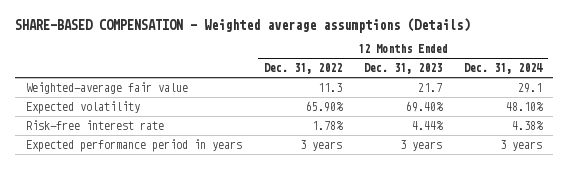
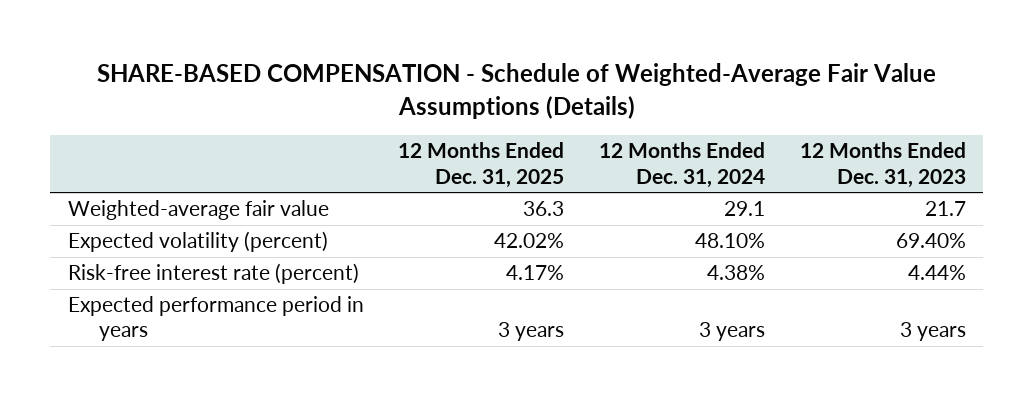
- SHARE-BASED COMPENSATION - Weighted average assumptions (Details)
+ SHARE-BASED COMPENSATION - Schedule of Weighted-Average Fair Value Assumptions (Details)
- | 12 Months Ended Dec. 31, 2022 | 12 Months Ended Dec. 31, 2023 | 12 Months Ended Dec. 31, 2024
+ | 12 Months Ended Dec. 31, 2025 | 12 Months Ended Dec. 31, 2024 | 12 Months Ended Dec. 31, 2023
- Expected volatility | 65.90% | 69.40% | 48.10%
- Risk-free interest rate | 1.78% | 4.44% | 4.38%
+ Expected volatility (percent) | 42.02% | 48.10% | 69.40%
+ Risk-free interest rate (percent) | 4.17% | 4.38% | 4.44%

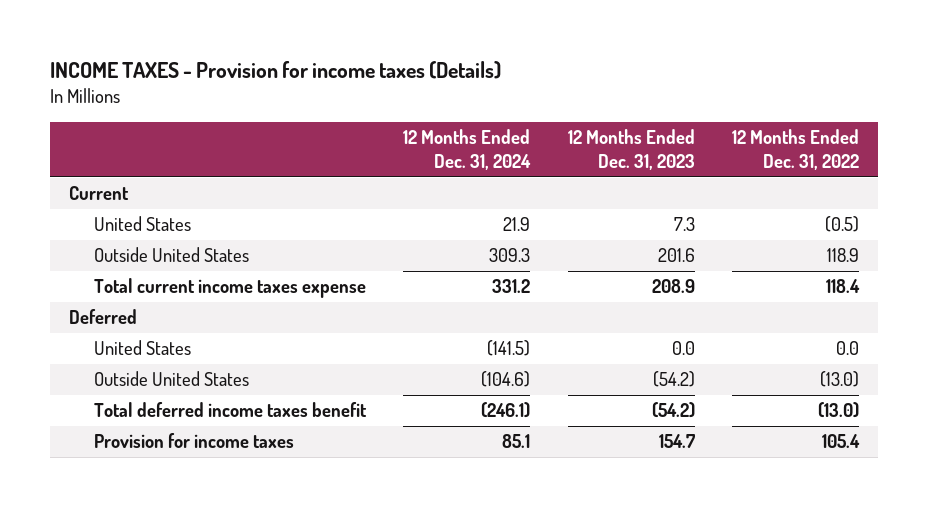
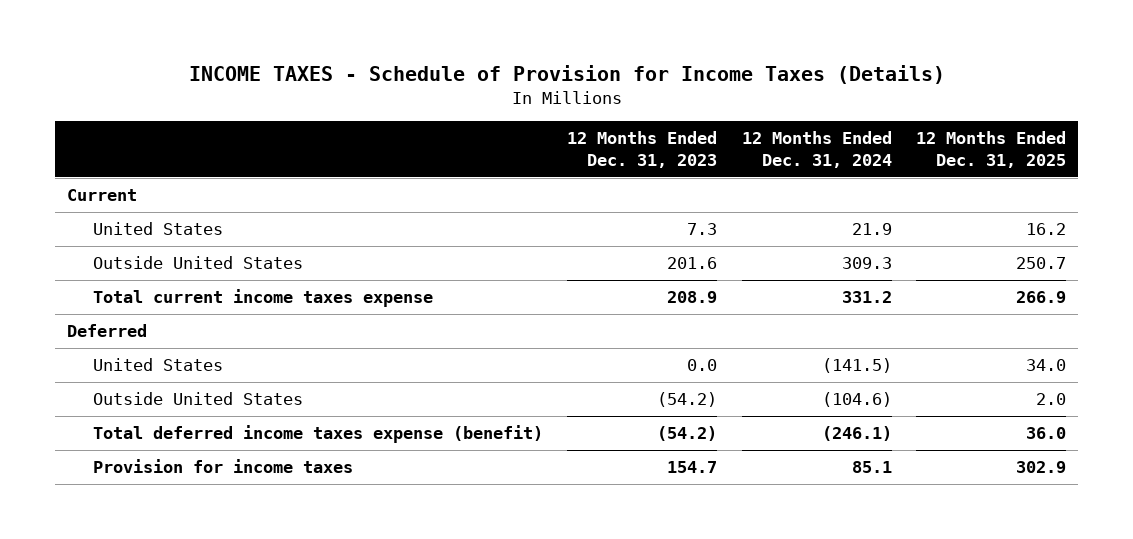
- INCOME TAXES - Provision for income taxes (Details)
+ INCOME TAXES - Schedule of Provision for Income Taxes (Details)
- | 12 Months Ended Dec. 31, 2024 | 12 Months Ended Dec. 31, 2023 | 12 Months Ended Dec. 31, 2022
+ | 12 Months Ended Dec. 31, 2023 | 12 Months Ended Dec. 31, 2024 | 12 Months Ended Dec. 31, 2025
- Total deferred income taxes benefit | (246.1) | (54.2) | (13.0)
+ Total deferred income taxes expense (benefit) | (54.2) | (246.1) | 36.0

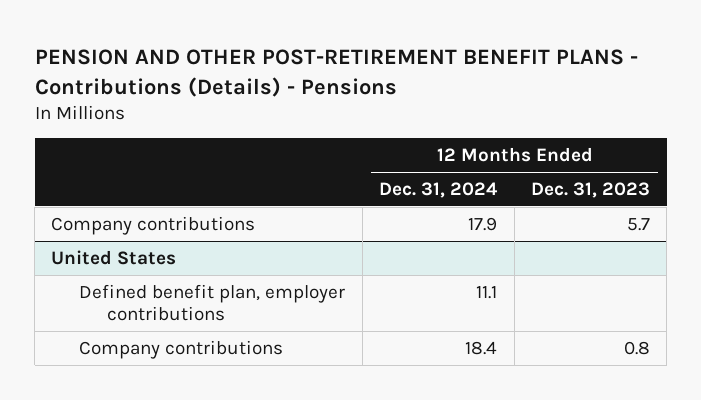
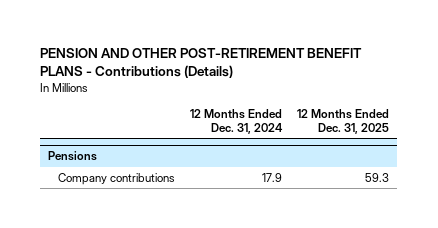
- PENSION AND OTHER POST-RETIREMENT BENEFIT PLANS - Contributions (Details) - Pensions
+ PENSION AND OTHER POST-RETIREMENT BENEFIT PLANS - Contributions (Details)
- | 12 Months Ended Dec. 31, 2024 | 12 Months Ended Dec. 31, 2023
+ | 12 Months Ended Dec. 31, 2024 | 12 Months Ended Dec. 31, 2025
+ Pensions
- United States
- Defined benefit plan, employer contributions | 11.1 |
- Company contributions | 18.4 | 0.8

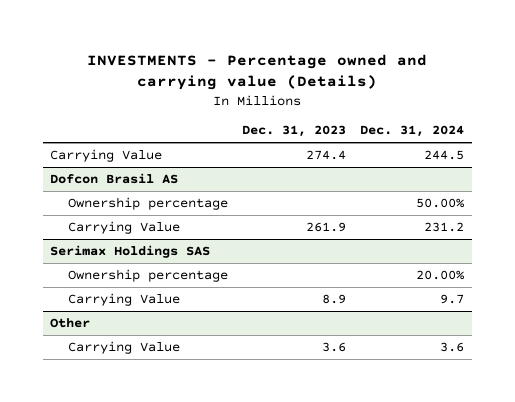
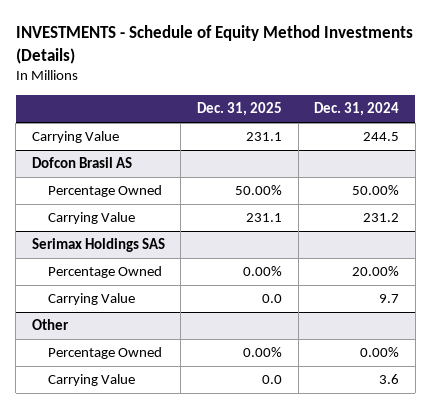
- INVESTMENTS - Percentage owned and carrying value (Details)
+ INVESTMENTS - Schedule of Equity Method Investments (Details)
- | Dec. 31, 2023 | Dec. 31, 2024
+ | Dec. 31, 2025 | Dec. 31, 2024
@ Dofcon Brasil AS
- Ownership percentage | | 50.00%
+ Percentage Owned | 50.00% | 50.00%
@ Serimax Holdings SAS
- Ownership percentage | | 20.00%
+ Percentage Owned | 0.00% | 20.00%
@ Other
+ Percentage Owned | 0.00% | 0.00%

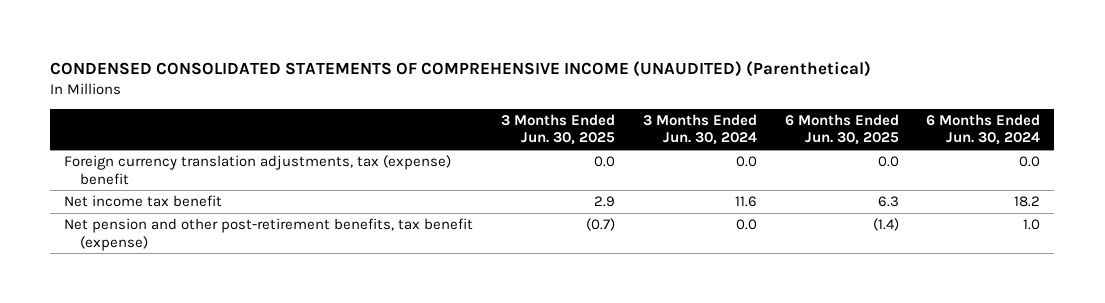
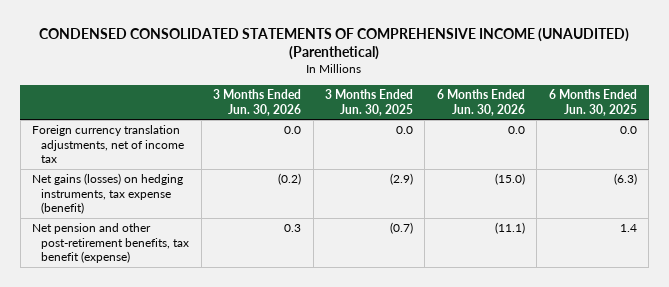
- | 3 Months Ended Jun. 30, 2025 | 3 Months Ended Jun. 30, 2024 | 6 Months Ended Jun. 30, 2025 | 6 Months Ended Jun. 30, 2024
+ | 3 Months Ended Jun. 30, 2026 | 3 Months Ended Jun. 30, 2025 | 6 Months Ended Jun. 30, 2026 | 6 Months Ended Jun. 30, 2025
- Foreign currency translation adjustments, tax (expense) benefit | 0.0 | 0.0 | 0.0 | 0.0
- Net income tax benefit | 2.9 | 11.6 | 6.3 | 18.2
- Net pension and other post-retirement benefits, tax benefit (expense) | (0.7) | 0.0 | (1.4) | 1.0
+ Foreign currency translation adjustments, net of income tax | 0.0 | 0.0 | 0.0 | 0.0
+ Net gains (losses) on hedging instruments, tax expense (benefit) | (0.2) | (2.9) | (15.0) | (6.3)
+ Net pension and other post-retirement benefits, tax benefit (expense) | 0.3 | (0.7) | (11.1) | 1.4

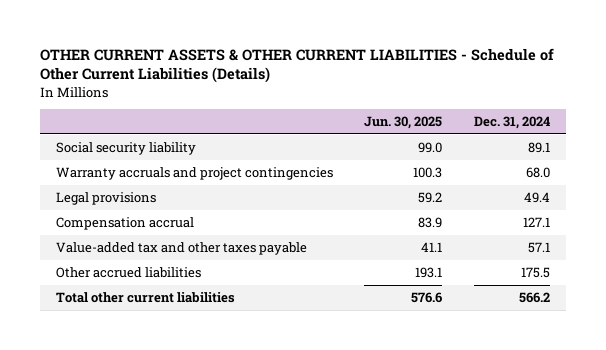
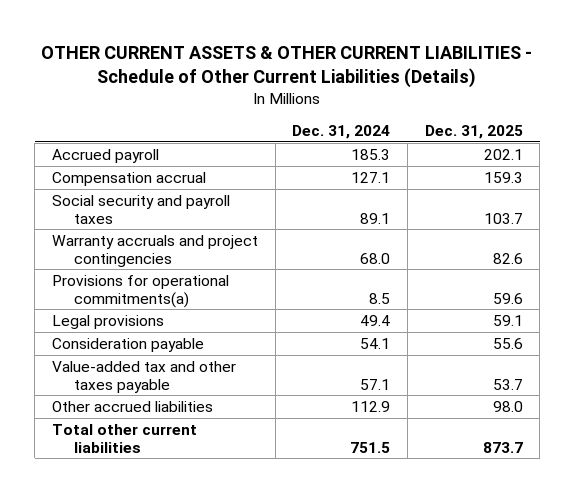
- | Jun. 30, 2025 | Dec. 31, 2024
+ | Dec. 31, 2024 | Dec. 31, 2025
- Social security liability | 99.0 | 89.1
+ Accrued payroll | 185.3 | 202.1
moved up: Compensation accrual | 127.1 | 159.3
+ Social security and payroll taxes | 89.1 | 103.7
+ Provisions for operational commitments(a) | 8.5 | 59.6
+ Consideration payable | 54.1 | 55.6
- Other accrued liabilities | 193.1 | 175.5
- Total other current liabilities | 576.6 | 566.2
+ Other accrued liabilities | 112.9 | 98.0
+ Total other current liabilities | 751.5 | 873.7

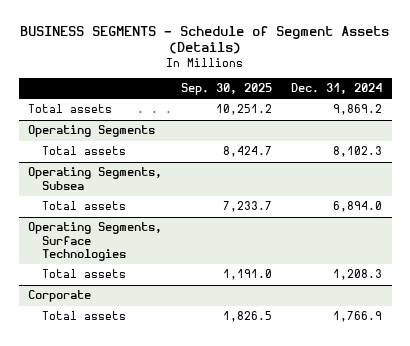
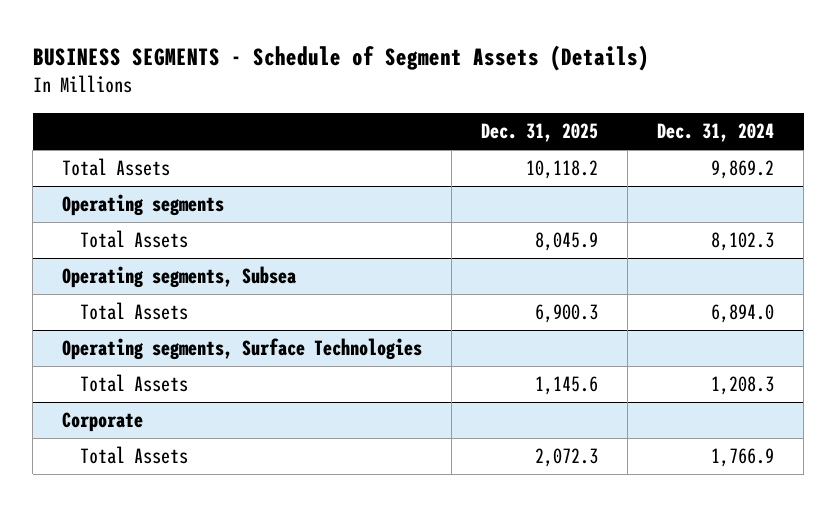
- | Sep. 30, 2025 | Dec. 31, 2024
+ | Dec. 31, 2025 | Dec. 31, 2024
- Total assets | 10,251.2 | 9,869.2
- Operating Segments
- Total assets | 8,424.7 | 8,102.3
- Operating Segments, Subsea
- Total assets | 7,233.7 | 6,894.0
- Operating Segments, Surface Technologies
- Total assets | 1,191.0 | 1,208.3
+ Total Assets | 10,118.2 | 9,869.2
+ Operating segments
+ Total Assets | 8,045.9 | 8,102.3
+ Operating segments, Subsea
+ Total Assets | 6,900.3 | 6,894.0
+ Operating segments, Surface Technologies
+ Total Assets | 1,145.6 | 1,208.3
@ Corporate
- Total assets | 1,826.5 | 1,766.9
+ Total Assets | 2,072.3 | 1,766.9

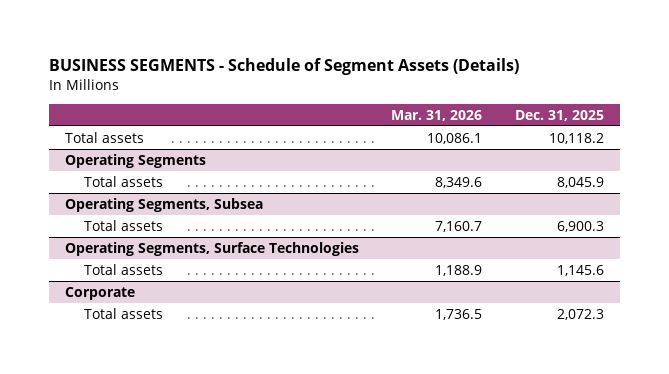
- | Dec. 31, 2025 | Dec. 31, 2024
+ | Mar. 31, 2026 | Dec. 31, 2025
- Total Assets | 10,118.2 | 9,869.2
- Operating segments
- Total Assets | 8,045.9 | 8,102.3
- Operating segments, Subsea
- Total Assets | 6,900.3 | 6,894.0
- Operating segments, Surface Technologies
- Total Assets | 1,145.6 | 1,208.3
+ Total assets | 10,086.1 | 10,118.2
+ Operating Segments
+ Total assets | 8,349.6 | 8,045.9
+ Operating Segments, Subsea
+ Total assets | 7,160.7 | 6,900.3
+ Operating Segments, Surface Technologies
+ Total assets | 1,188.9 | 1,145.6
@ Corporate
- Total Assets | 2,072.3 | 1,766.9
+ Total assets | 1,736.5 | 2,072.3

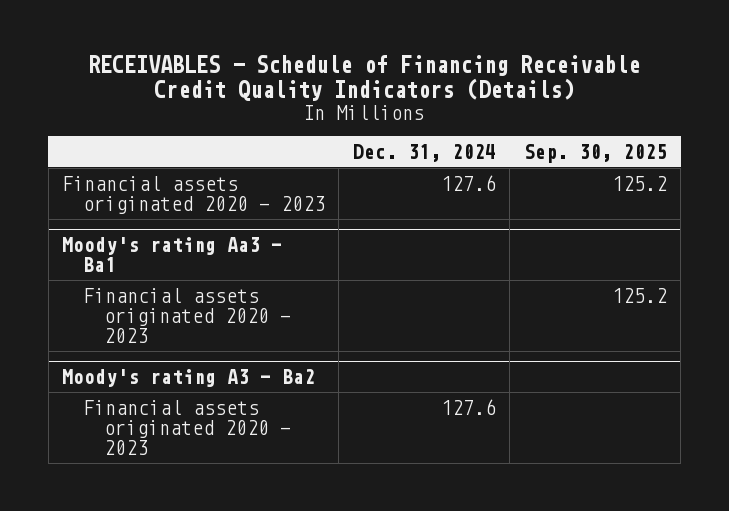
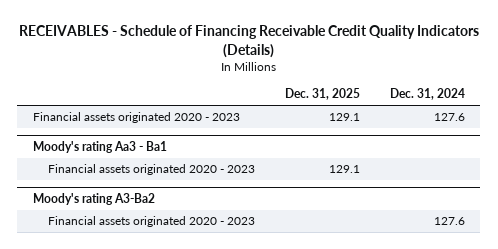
- | Dec. 31, 2024 | Sep. 30, 2025
+ | Dec. 31, 2025 | Dec. 31, 2024
- Moody's rating A3 - Ba2
+ Moody's rating A3-Ba2

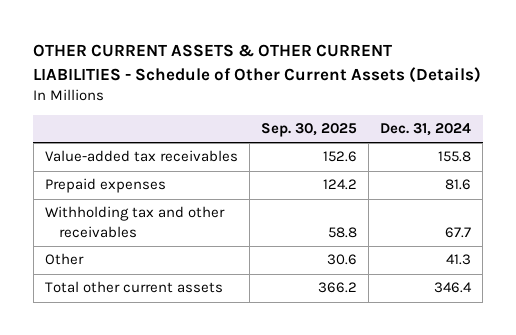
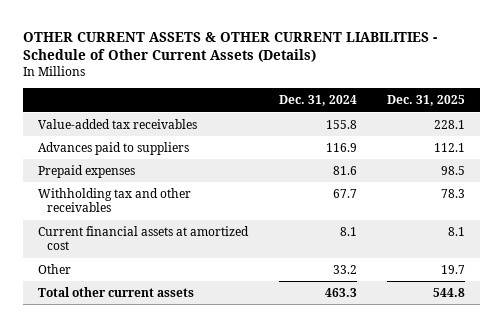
- | Sep. 30, 2025 | Dec. 31, 2024
+ | Dec. 31, 2024 | Dec. 31, 2025
+ Advances paid to suppliers | 116.9 | 112.1
- Other | 30.6 | 41.3
- Total other current assets | 366.2 | 346.4
+ Current financial assets at amortized cost | 8.1 | 8.1
+ Other | 33.2 | 19.7
+ Total other current assets | 463.3 | 544.8

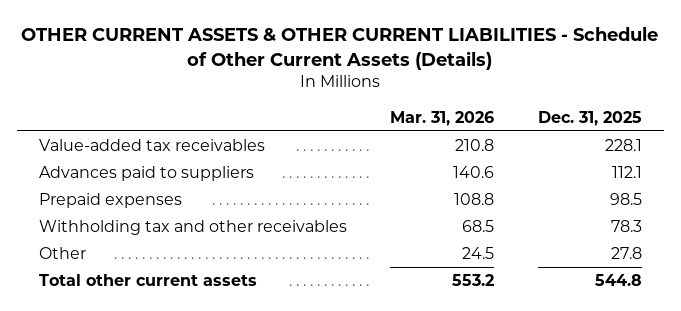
- | Dec. 31, 2024 | Dec. 31, 2025
+ | Mar. 31, 2026 | Dec. 31, 2025
- Current financial assets at amortized cost | 8.1 | 8.1
- Other | 33.2 | 19.7
+ Other | 24.5 | 27.8

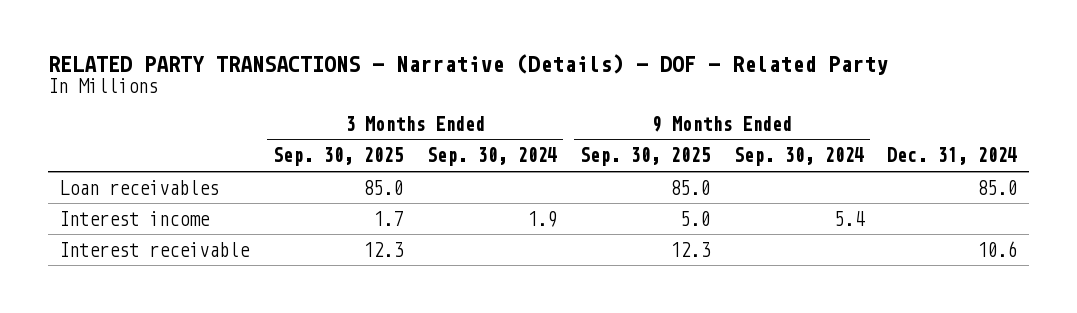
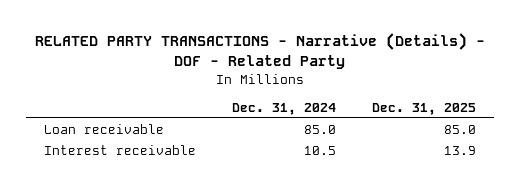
- | 3 Months Ended Sep. 30, 2025 | 3 Months Ended Sep. 30, 2024 | 9 Months Ended Sep. 30, 2025 | 9 Months Ended Sep. 30, 2024 | Dec. 31, 2024
+ | Dec. 31, 2024 | Dec. 31, 2025
- Loan receivables | 85.0 | | 85.0 | | 85.0
- Interest income | 1.7 | 1.9 | 5.0 | 5.4 |
- Interest receivable | 12.3 | | 12.3 | | 10.6
+ Loan receivable | 85.0 | 85.0
+ Interest receivable | 10.5 | 13.9

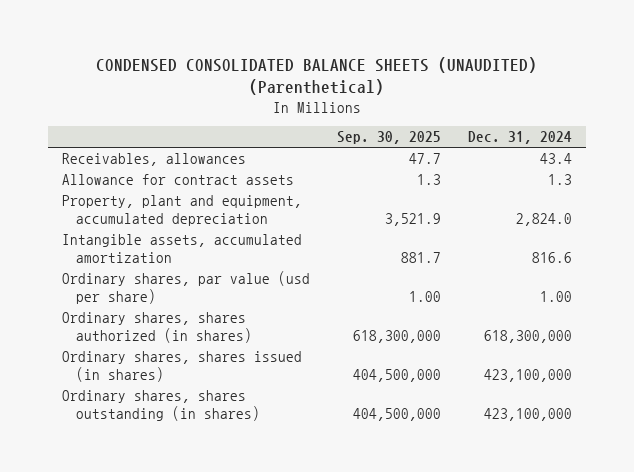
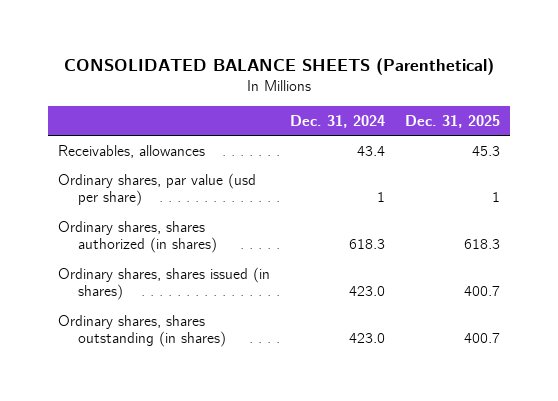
- CONDENSED CONSOLIDATED BALANCE SHEETS (UNAUDITED) (Parenthetical)
+ CONSOLIDATED BALANCE SHEETS (Parenthetical)
- | Sep. 30, 2025 | Dec. 31, 2024
+ | Dec. 31, 2024 | Dec. 31, 2025
- Allowance for contract assets | 1.3 | 1.3
- Property, plant and equipment, accumulated depreciation | 3,521.9 | 2,824.0
- Intangible assets, accumulated amortization | 881.7 | 816.6
- Ordinary shares, par value (usd per share) | 1.00 | 1.00
- Ordinary shares, shares authorized (in shares) | 618,300,000 | 618,300,000
- Ordinary shares, shares issued (in shares) | 404,500,000 | 423,100,000
- Ordinary shares, shares outstanding (in shares) | 404,500,000 | 423,100,000
+ Ordinary shares, par value (usd per share) | 1 | 1
+ Ordinary shares, shares authorized (in shares) | 618.3 | 618.3
+ Ordinary shares, shares issued (in shares) | 423.0 | 400.7
+ Ordinary shares, shares outstanding (in shares) | 423.0 | 400.7

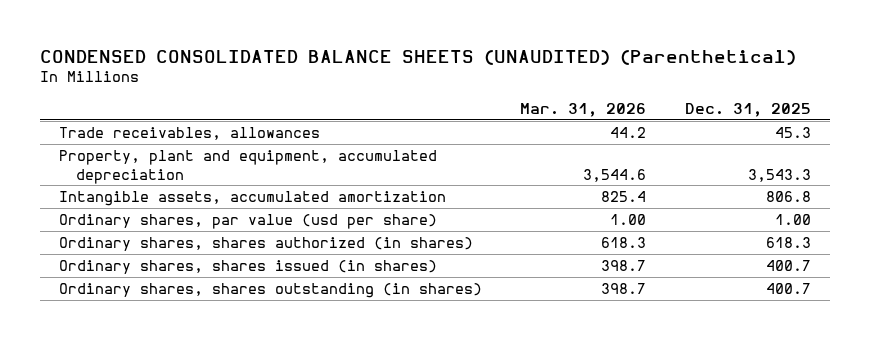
- CONSOLIDATED BALANCE SHEETS (Parenthetical)
+ CONDENSED CONSOLIDATED BALANCE SHEETS (UNAUDITED) (Parenthetical)
- | Dec. 31, 2024 | Dec. 31, 2025
+ | Mar. 31, 2026 | Dec. 31, 2025
- Receivables, allowances | 43.4 | 45.3
- Ordinary shares, par value (usd per share) | 1 | 1
+ Trade receivables, allowances | 44.2 | 45.3
+ Property, plant and equipment, accumulated depreciation | 3,544.6 | 3,543.3
+ Intangible assets, accumulated amortization | 825.4 | 806.8
+ Ordinary shares, par value (usd per share) | 1.00 | 1.00

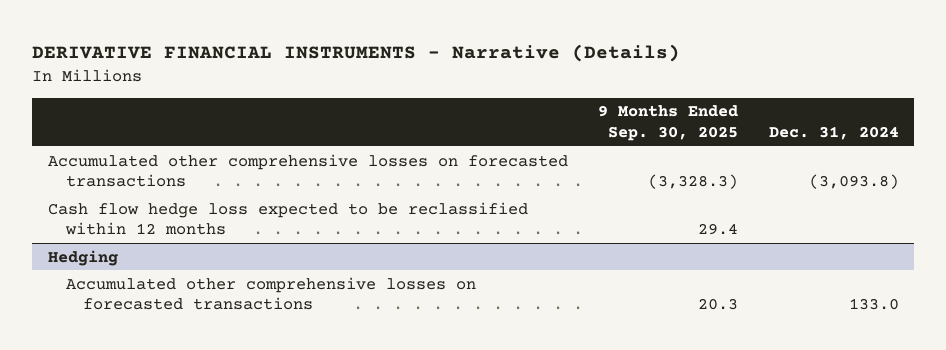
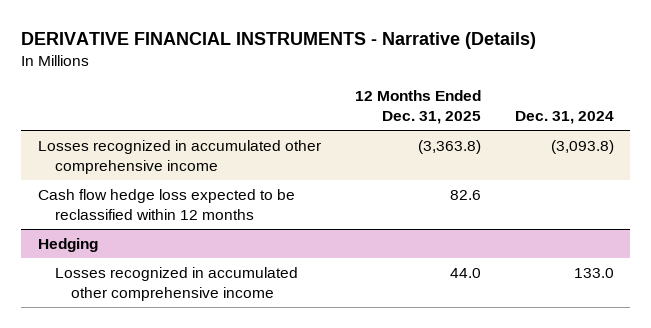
- | 9 Months Ended Sep. 30, 2025 | Dec. 31, 2024
+ | 12 Months Ended Dec. 31, 2025 | Dec. 31, 2024
- Accumulated other comprehensive losses on forecasted transactions | (3,328.3) | (3,093.8)
+ Losses recognized in accumulated other comprehensive income | (3,363.8) | (3,093.8)
@ Hedging
- Accumulated other comprehensive losses on forecasted transactions | 20.3 | 133.0
+ Losses recognized in accumulated other comprehensive income | 44.0 | 133.0

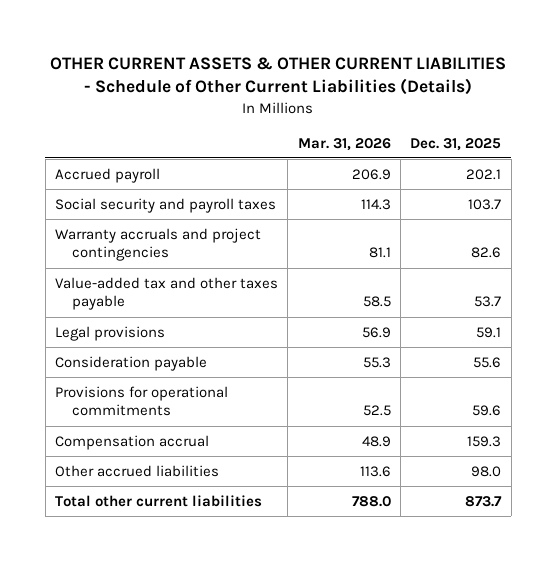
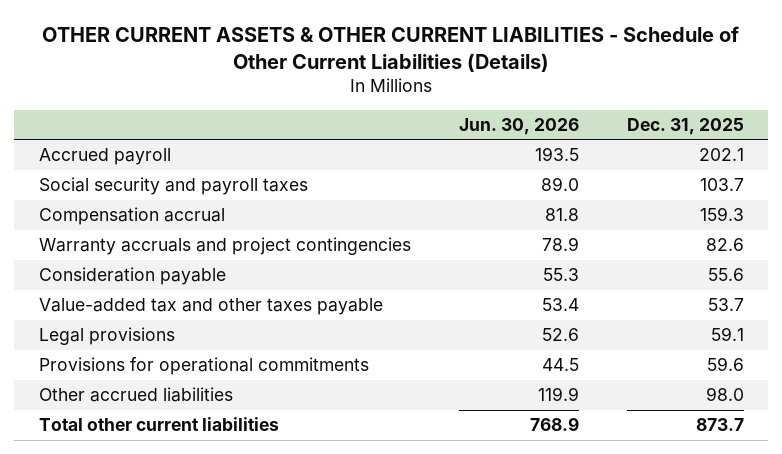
- | Mar. 31, 2026 | Dec. 31, 2025
+ | Jun. 30, 2026 | Dec. 31, 2025
moved up: Compensation accrual | 81.8 | 159.3
moved up: Consideration payable | 55.3 | 55.6

